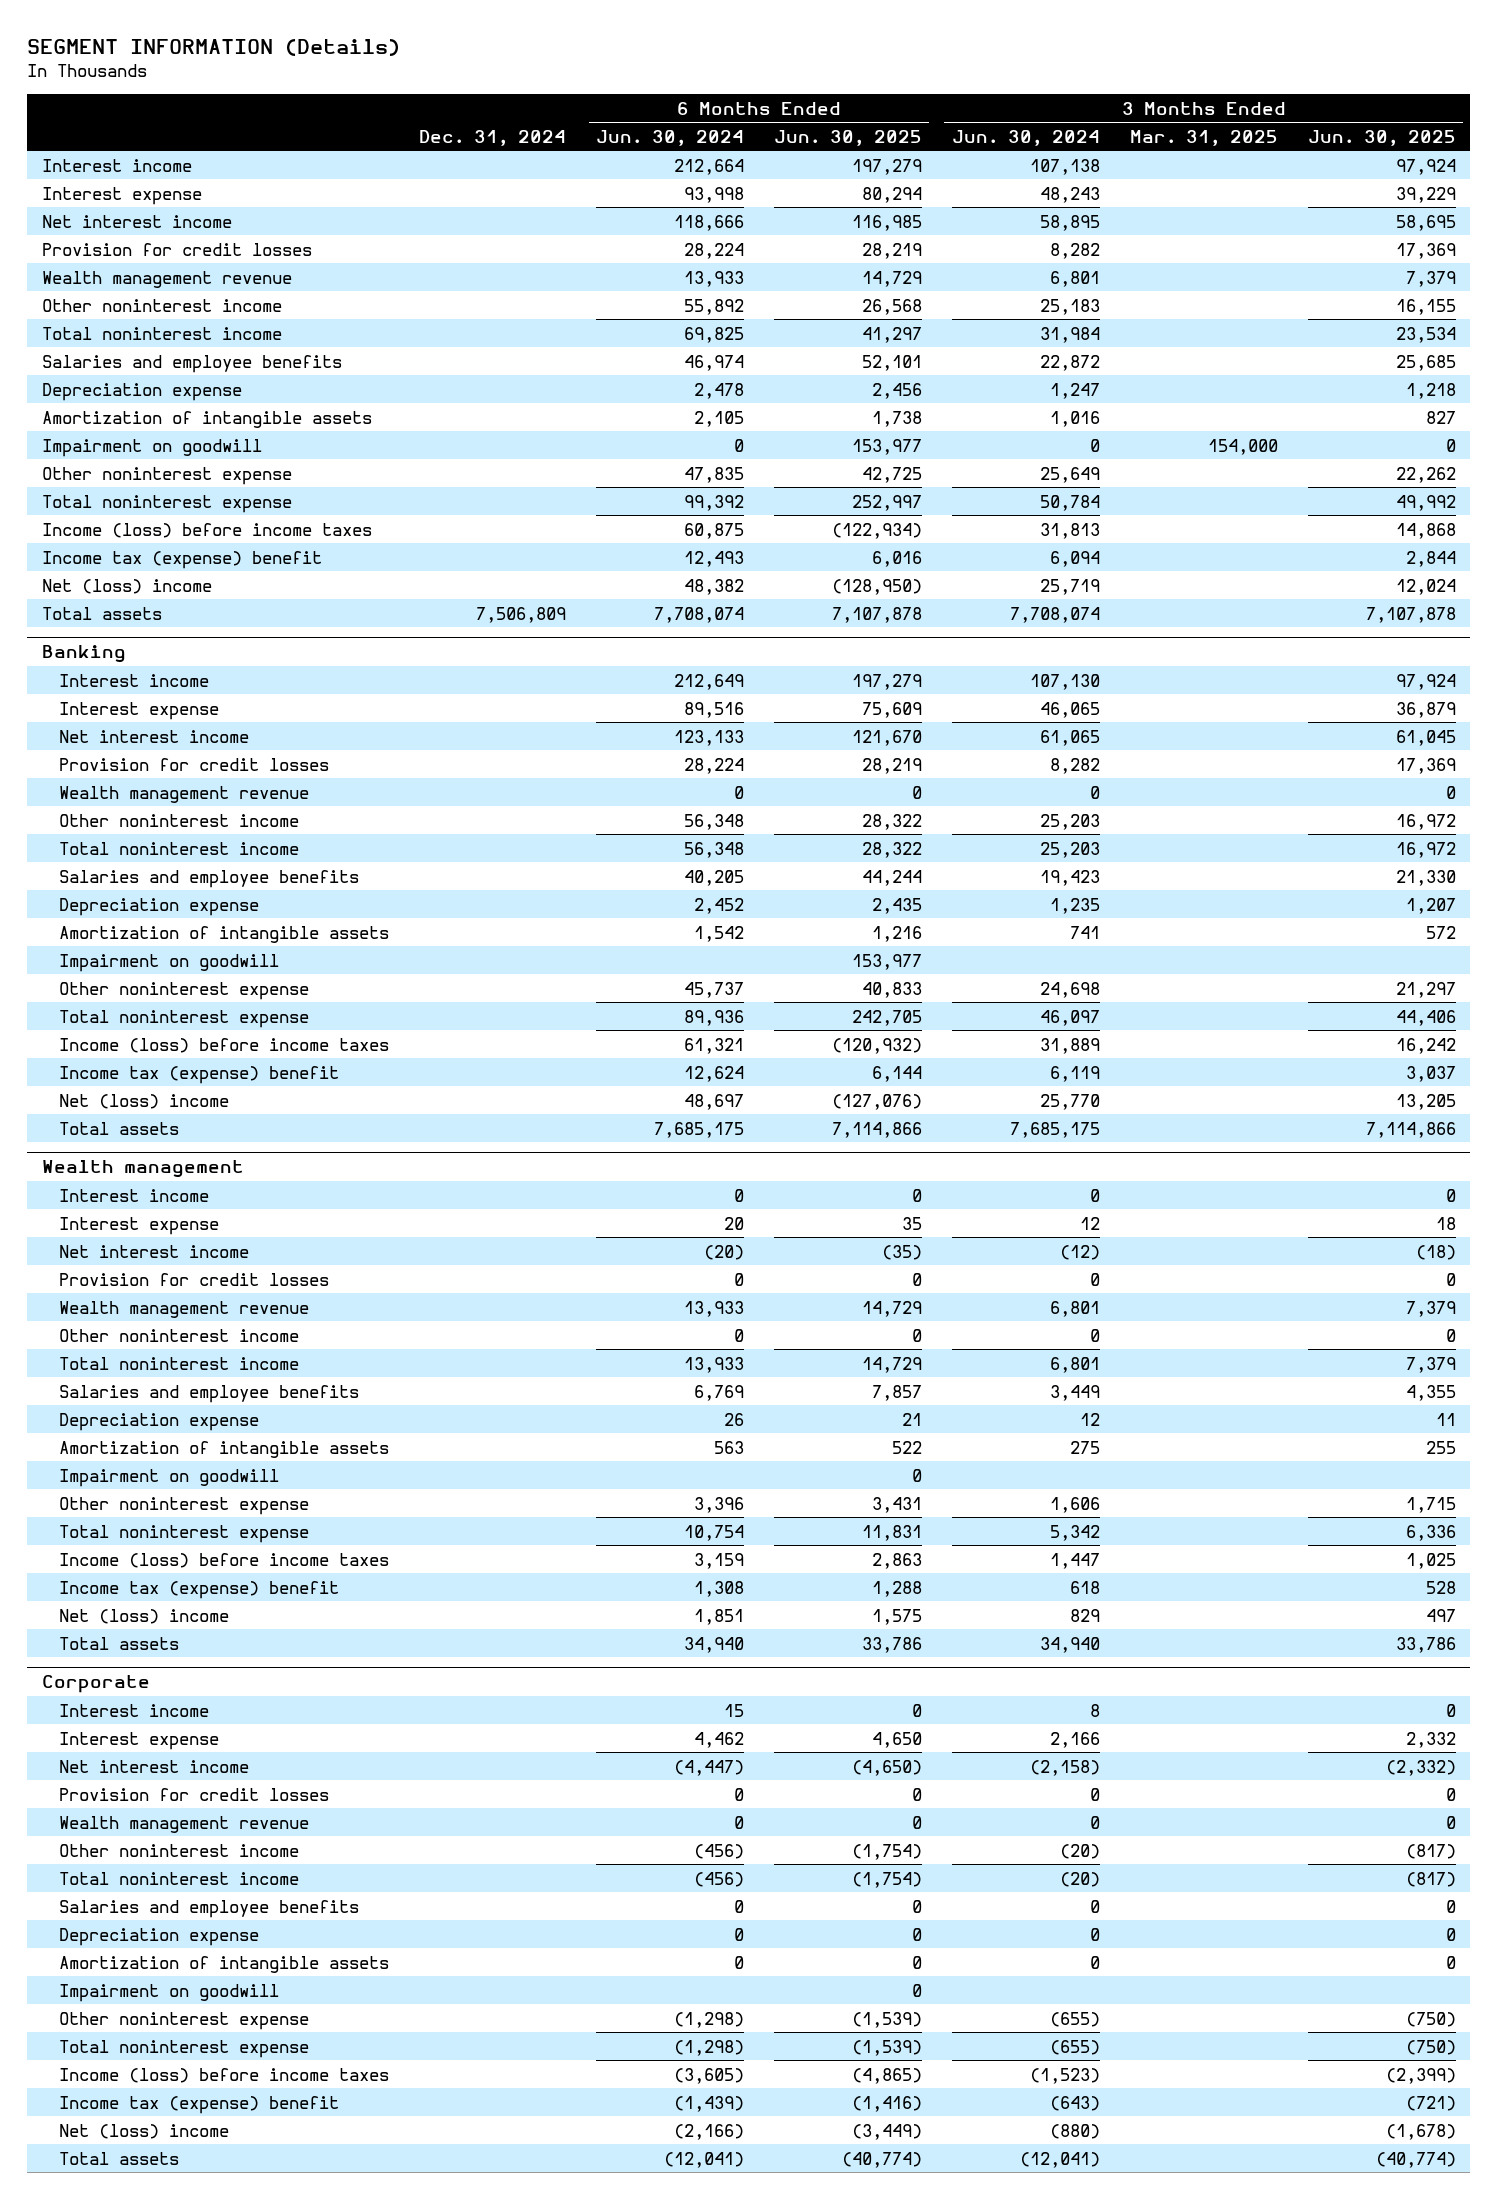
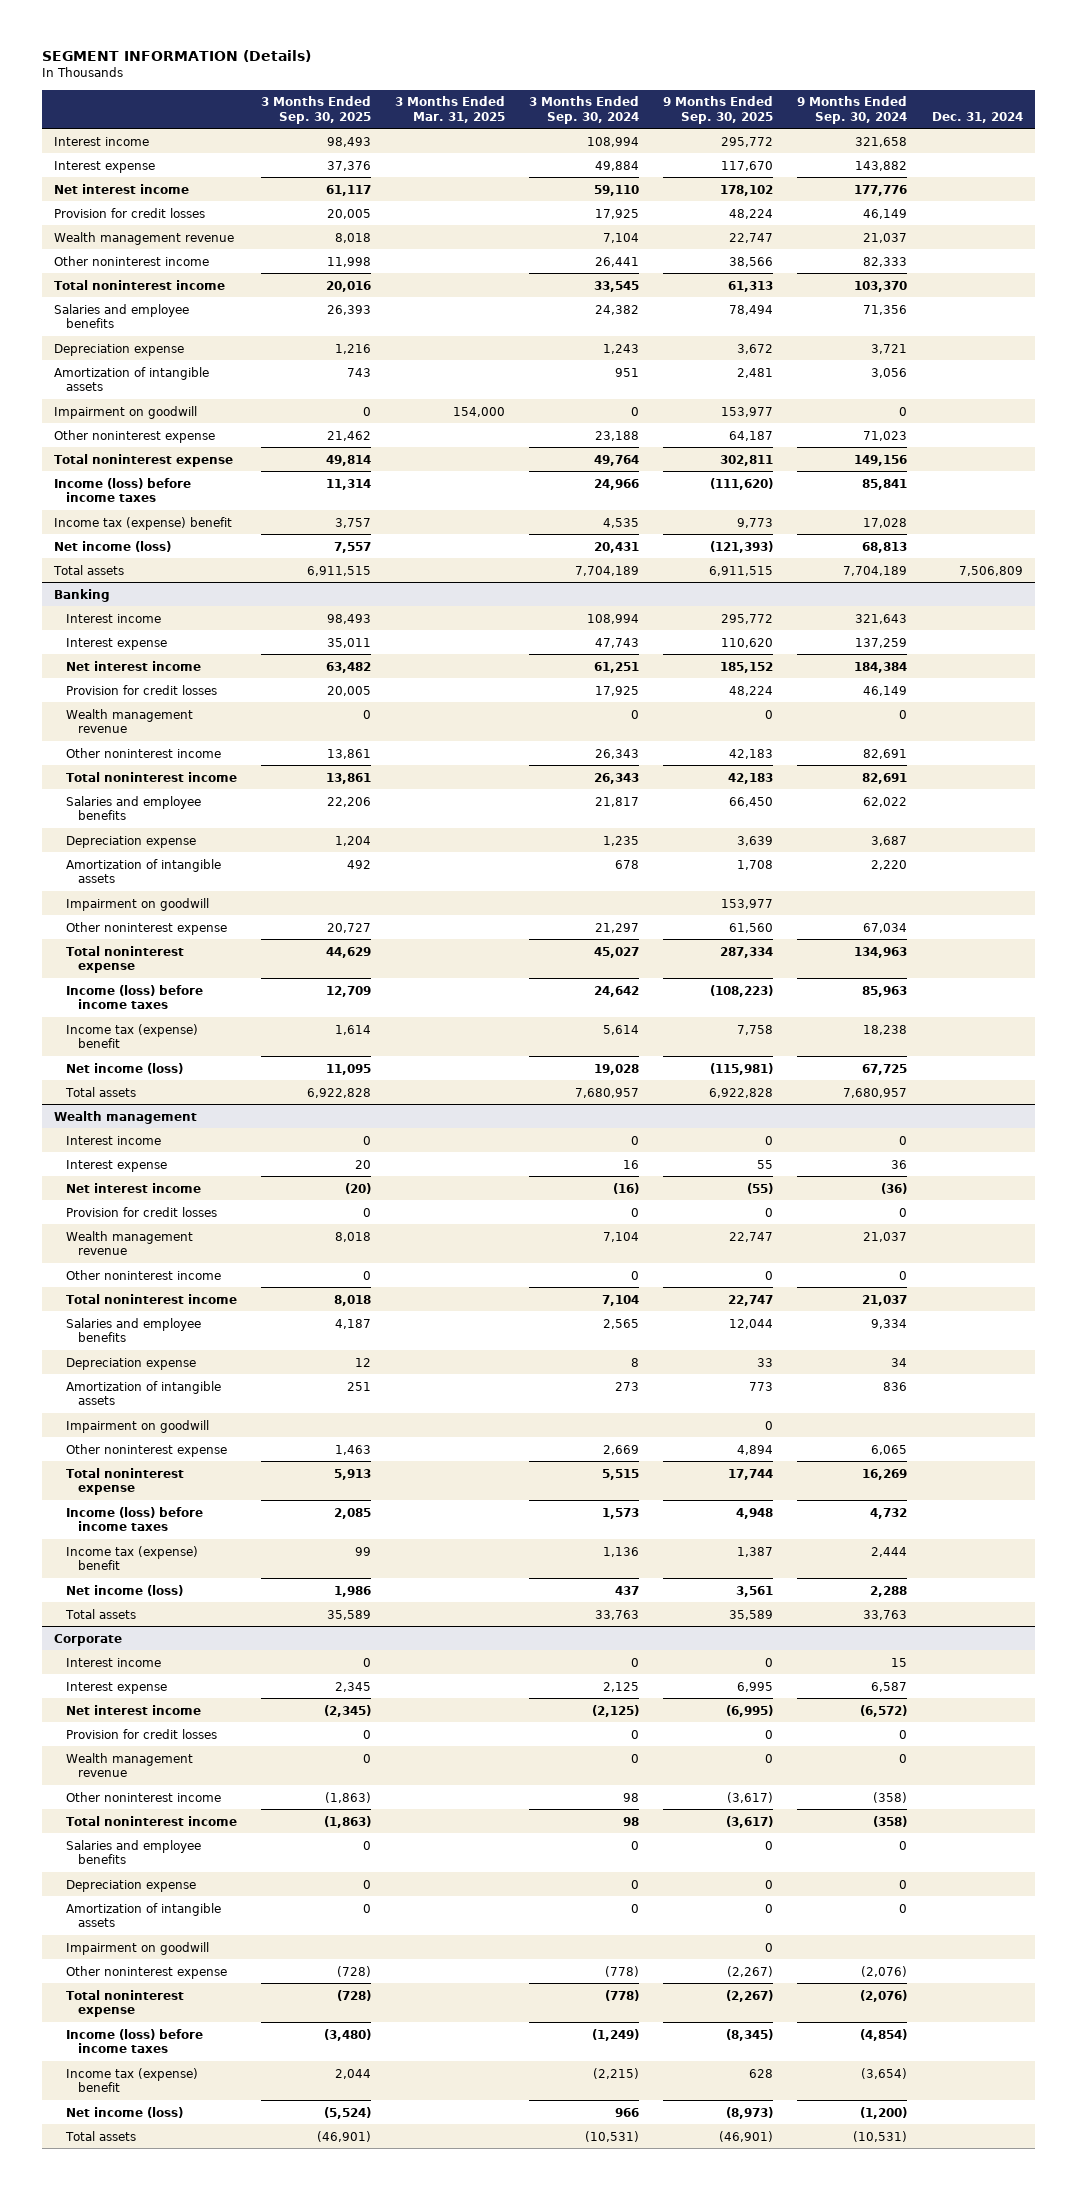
- | Dec. 31, 2024 | 6 Months Ended Jun. 30, 2024 | 6 Months Ended Jun. 30, 2025 | 3 Months Ended Jun. 30, 2024 | 3 Months Ended Mar. 31, 2025 | 3 Months Ended Jun. 30, 2025
+ | 3 Months Ended Sep. 30, 2025 | 3 Months Ended Mar. 31, 2025 | 3 Months Ended Sep. 30, 2024 | 9 Months Ended Sep. 30, 2025 | 9 Months Ended Sep. 30, 2024 | Dec. 31, 2024
- Net (loss) income | | 48,382 | (128,950) | 25,719 | | 12,024
+ Net income (loss) | 7,557 | | 20,431 | (121,393) | 68,813 |
@ Banking
- Net (loss) income | | 48,697 | (127,076) | 25,770 | | 13,205
+ Net income (loss) | 11,095 | | 19,028 | (115,981) | 67,725 |
@ Wealth management
- Net (loss) income | | 1,851 | 1,575 | 829 | | 497
+ Net income (loss) | 1,986 | | 437 | 3,561 | 2,288 |
@ Corporate
- Net (loss) income | | (2,166) | (3,449) | (880) | | (1,678)
+ Net income (loss) | (5,524) | | 966 | (8,973) | (1,200) |

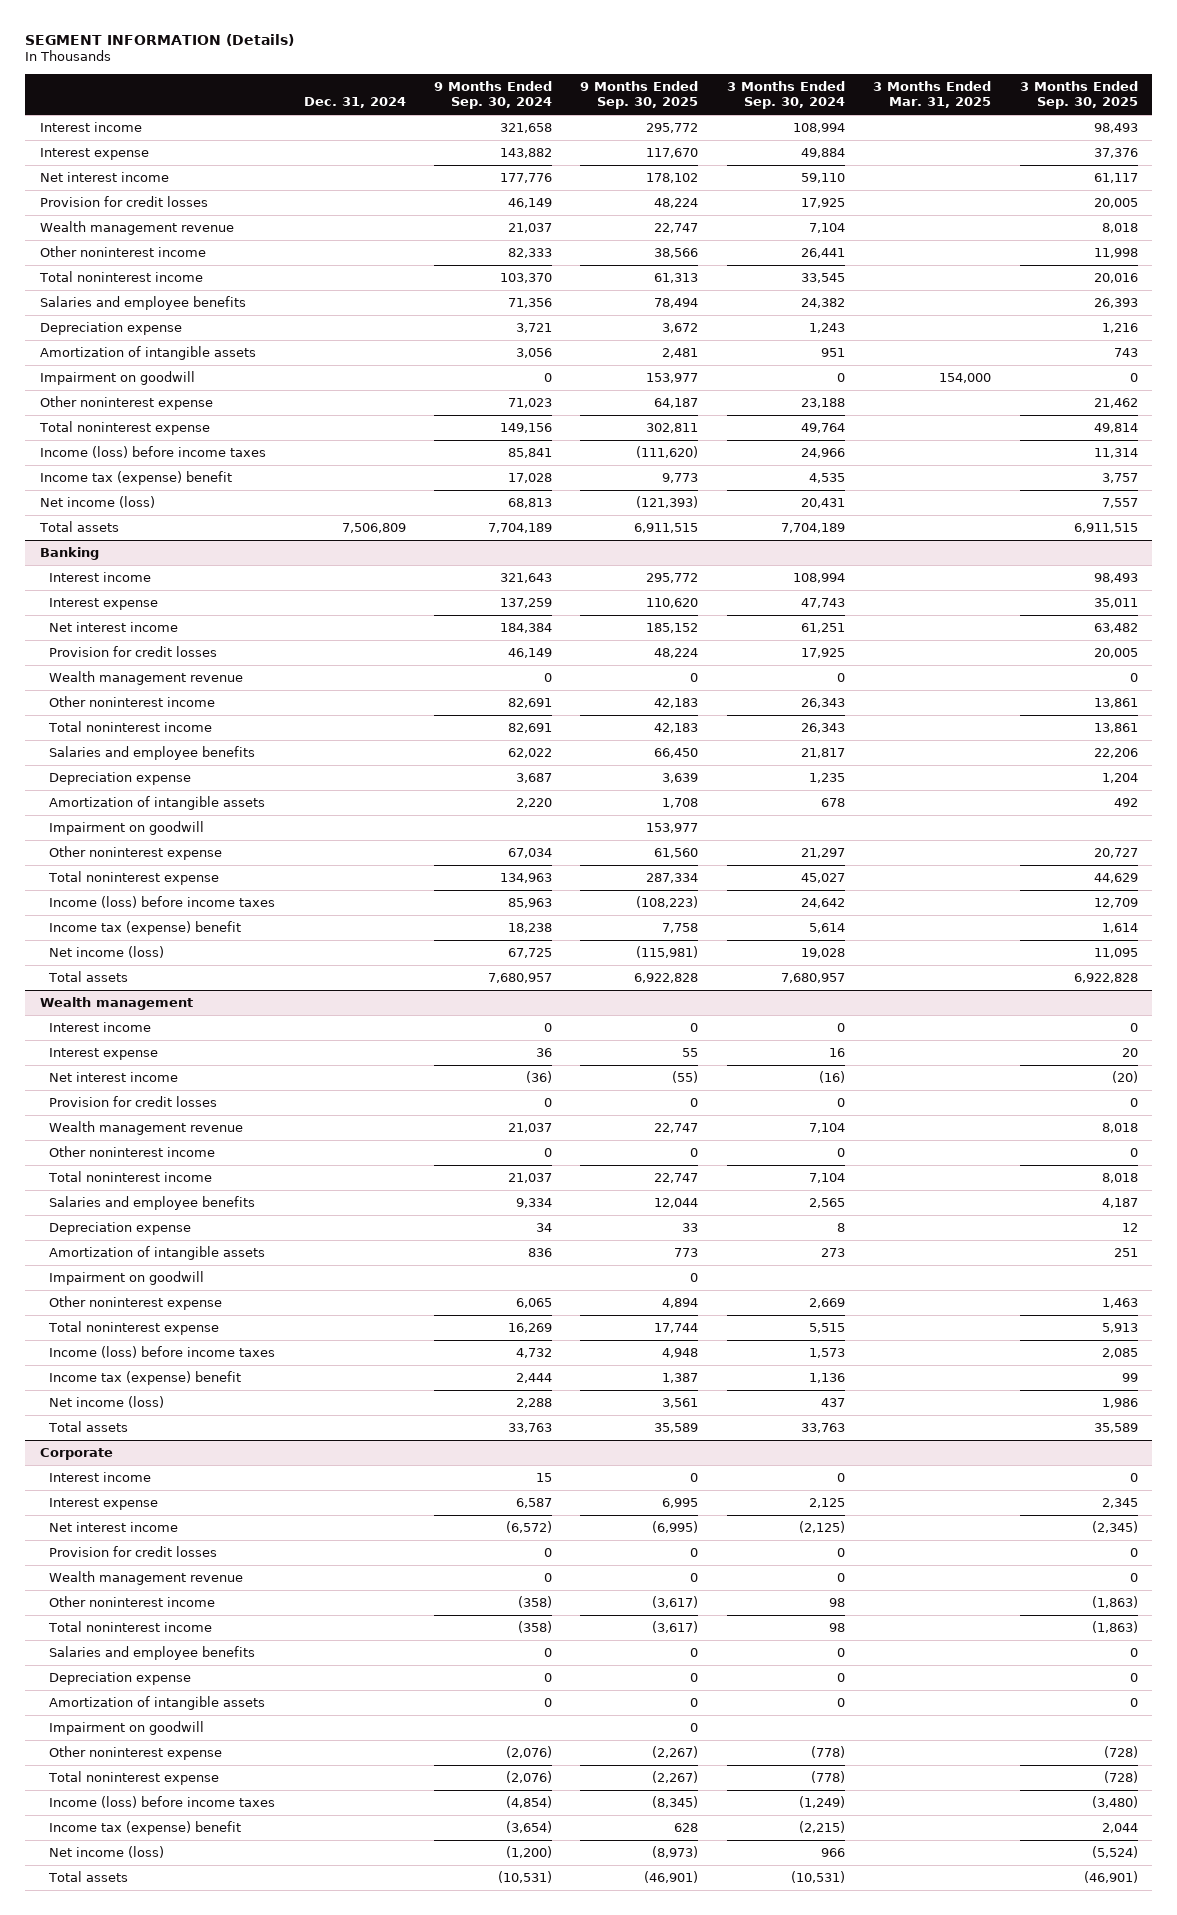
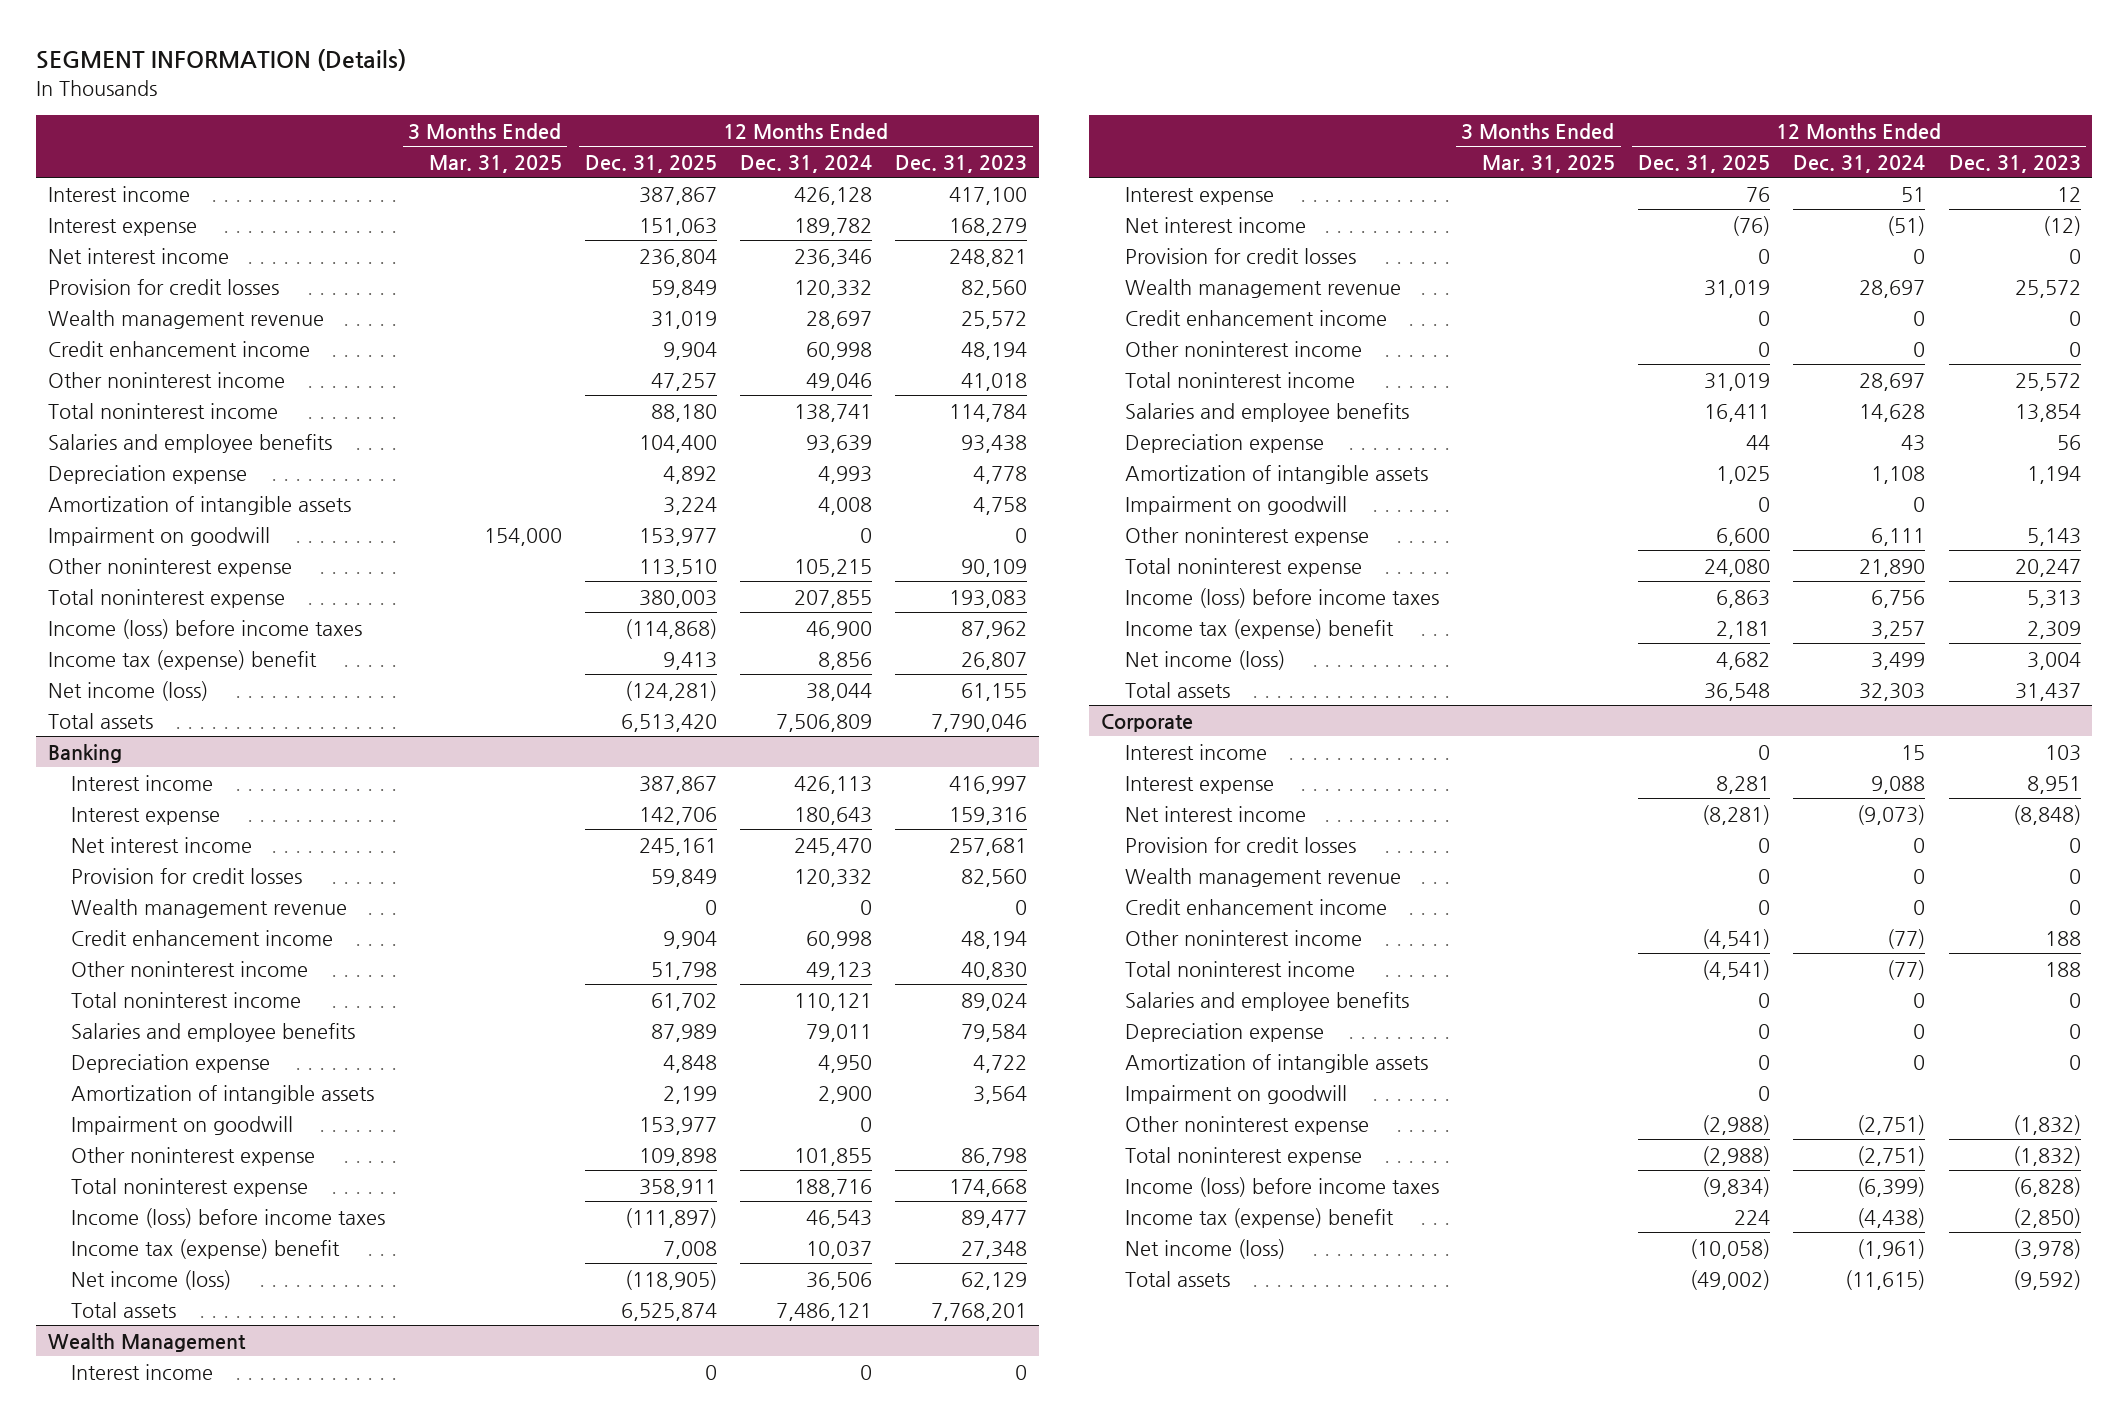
- | Dec. 31, 2024 | 9 Months Ended Sep. 30, 2024 | 9 Months Ended Sep. 30, 2025 | 3 Months Ended Sep. 30, 2024 | 3 Months Ended Mar. 31, 2025 | 3 Months Ended Sep. 30, 2025
+ | 3 Months Ended Mar. 31, 2025 | 12 Months Ended Dec. 31, 2025 | 12 Months Ended Dec. 31, 2024 | 12 Months Ended Dec. 31, 2023
+ Credit enhancement income | | 9,904 | 60,998 | 48,194
@ Banking
+ Credit enhancement income | | 9,904 | 60,998 | 48,194
- Wealth management
+ Wealth Management
+ Credit enhancement income | | 0 | 0 | 0
@ Corporate
+ Credit enhancement income | | 0 | 0 | 0

